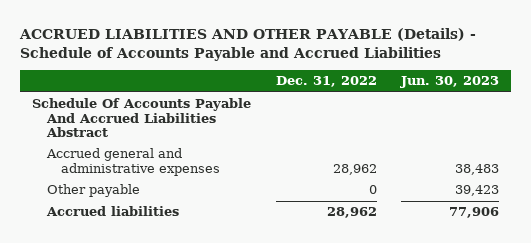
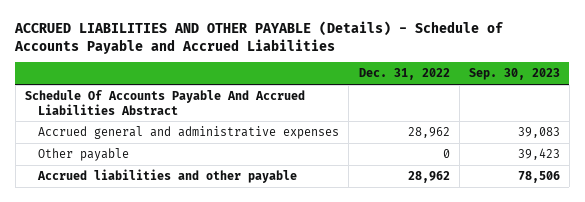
- | Dec. 31, 2022 | Jun. 30, 2023
+ | Dec. 31, 2022 | Sep. 30, 2023
- Accrued liabilities | 28,962 | 77,906
+ Accrued liabilities and other payable | 28,962 | 78,506

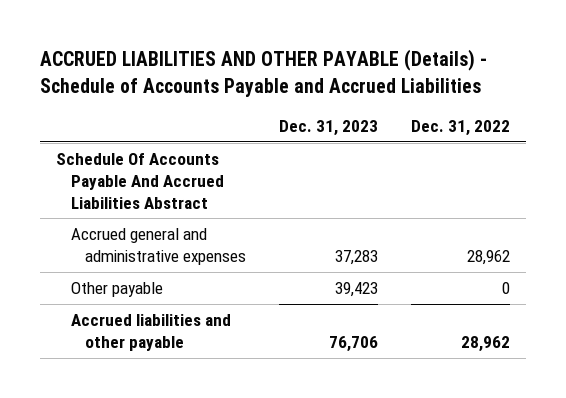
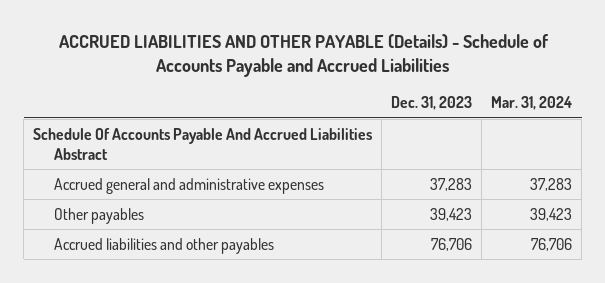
- | Dec. 31, 2023 | Dec. 31, 2022
+ | Dec. 31, 2023 | Mar. 31, 2024
- Other payable | 39,423 | 0
- Accrued liabilities and other payable | 76,706 | 28,962
+ Other payables | 39,423 | 39,423
+ Accrued liabilities and other payables | 76,706 | 76,706

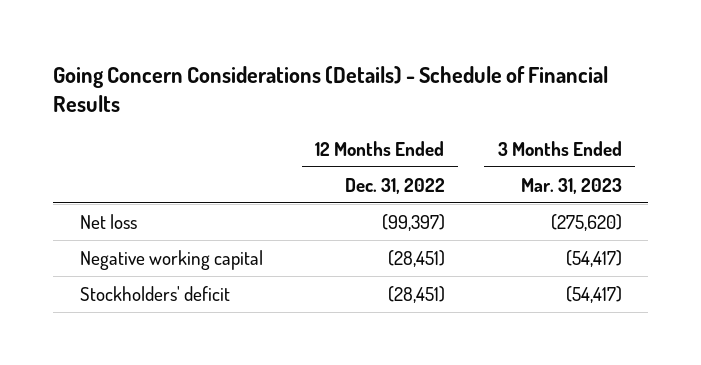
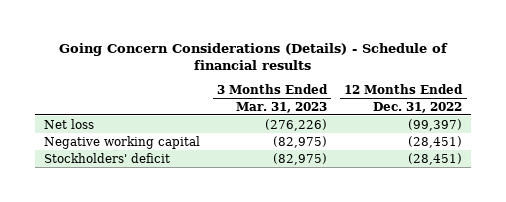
- Going Concern Considerations (Details) - Schedule of Financial Results
+ Going Concern Considerations (Details) - Schedule of financial results
- | 12 Months Ended Dec. 31, 2022 | 3 Months Ended Mar. 31, 2023
+ | 3 Months Ended Mar. 31, 2023 | 12 Months Ended Dec. 31, 2022
- Net loss | (99,397) | (275,620)
- Negative working capital | (28,451) | (54,417)
- Stockholders' deficit | (28,451) | (54,417)
+ Net loss | (276,226) | (99,397)
+ Negative working capital | (82,975) | (28,451)
+ Stockholders' deficit | (82,975) | (28,451)

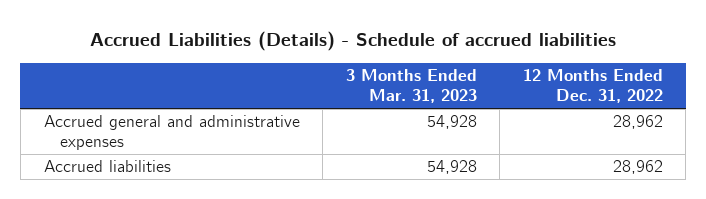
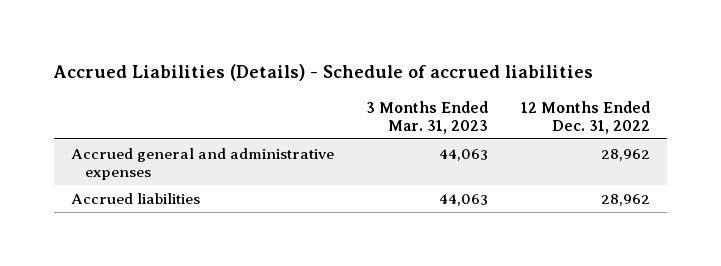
- Accrued general and administrative expenses | 54,928 | 28,962
- Accrued liabilities | 54,928 | 28,962
+ Accrued general and administrative expenses | 44,063 | 28,962
+ Accrued liabilities | 44,063 | 28,962

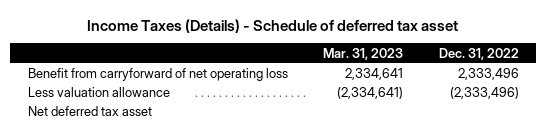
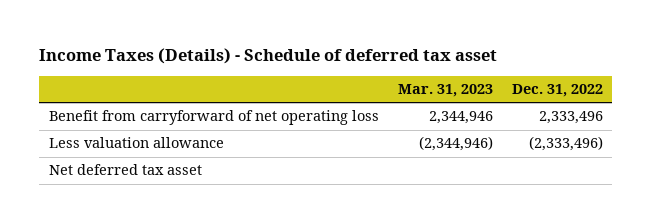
- Benefit from carryforward of net operating loss | 2,334,641 | 2,333,496
- Less valuation allowance | (2,334,641) | (2,333,496)
+ Benefit from carryforward of net operating loss | 2,344,946 | 2,333,496
+ Less valuation allowance | (2,344,946) | (2,333,496)

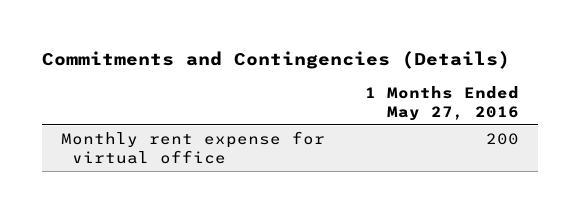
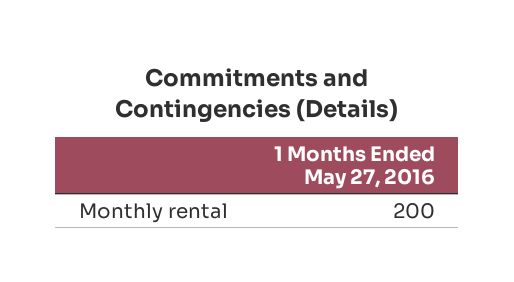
- Monthly rent expense for virtual office | 200
+ Monthly rental | 200

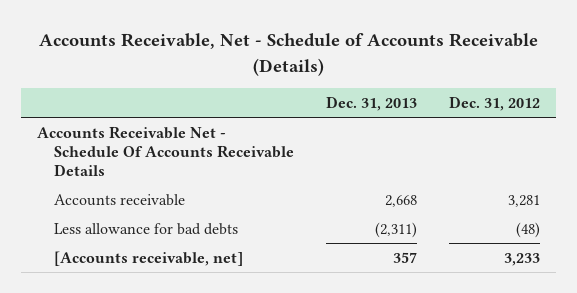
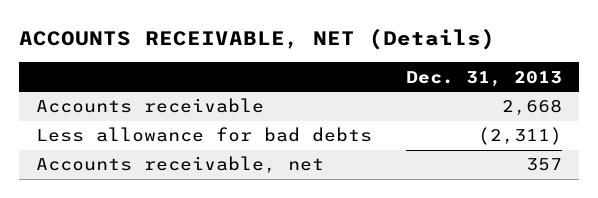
- Accounts Receivable, Net - Schedule of Accounts Receivable (Details)
+ ACCOUNTS RECEIVABLE, NET (Details)
- | Dec. 31, 2013 | Dec. 31, 2012
+ | Dec. 31, 2013
- Accounts Receivable Net - Schedule Of Accounts Receivable Details
- [Accounts receivable, net] | 357 | 3,233
+ Accounts receivable, net | 357

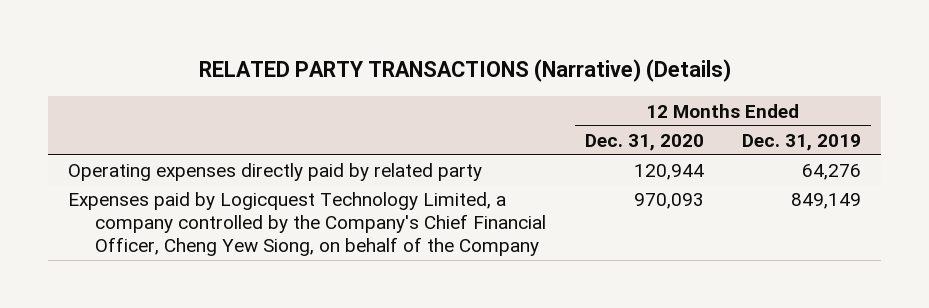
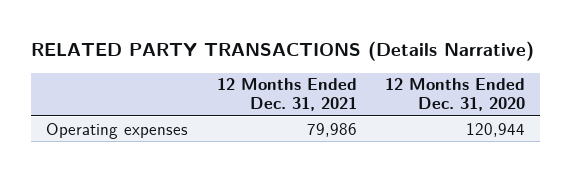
- RELATED PARTY TRANSACTIONS (Narrative) (Details)
+ RELATED PARTY TRANSACTIONS (Details Narrative)
- | 12 Months Ended Dec. 31, 2020 | 12 Months Ended Dec. 31, 2019
+ | 12 Months Ended Dec. 31, 2021 | 12 Months Ended Dec. 31, 2020
- Operating expenses directly paid by related party | 120,944 | 64,276
- Expenses paid by Logicquest Technology Limited, a company controlled by the Company's Chief Financial Officer, Cheng Yew Siong, on behalf of the Company | 970,093 | 849,149
+ Operating expenses | 79,986 | 120,944

